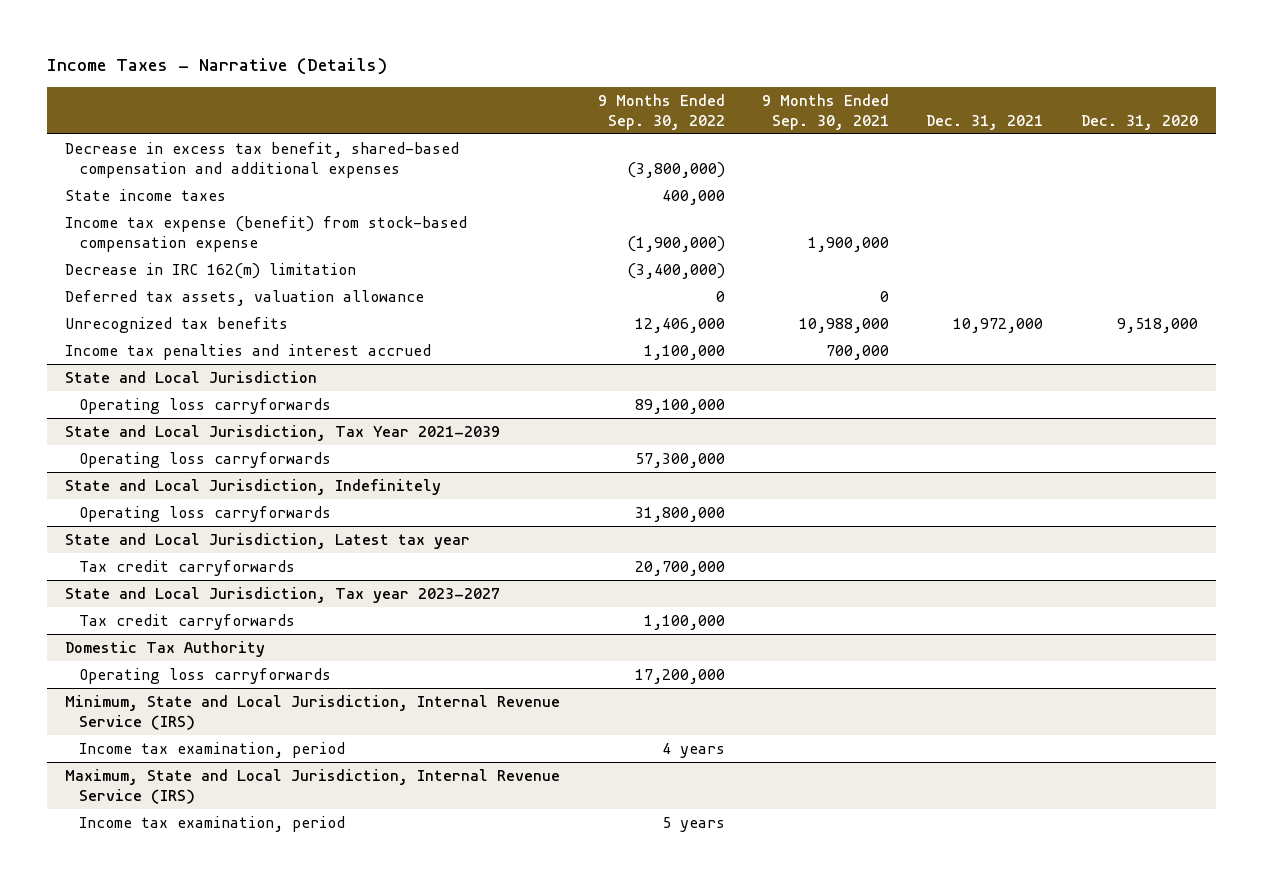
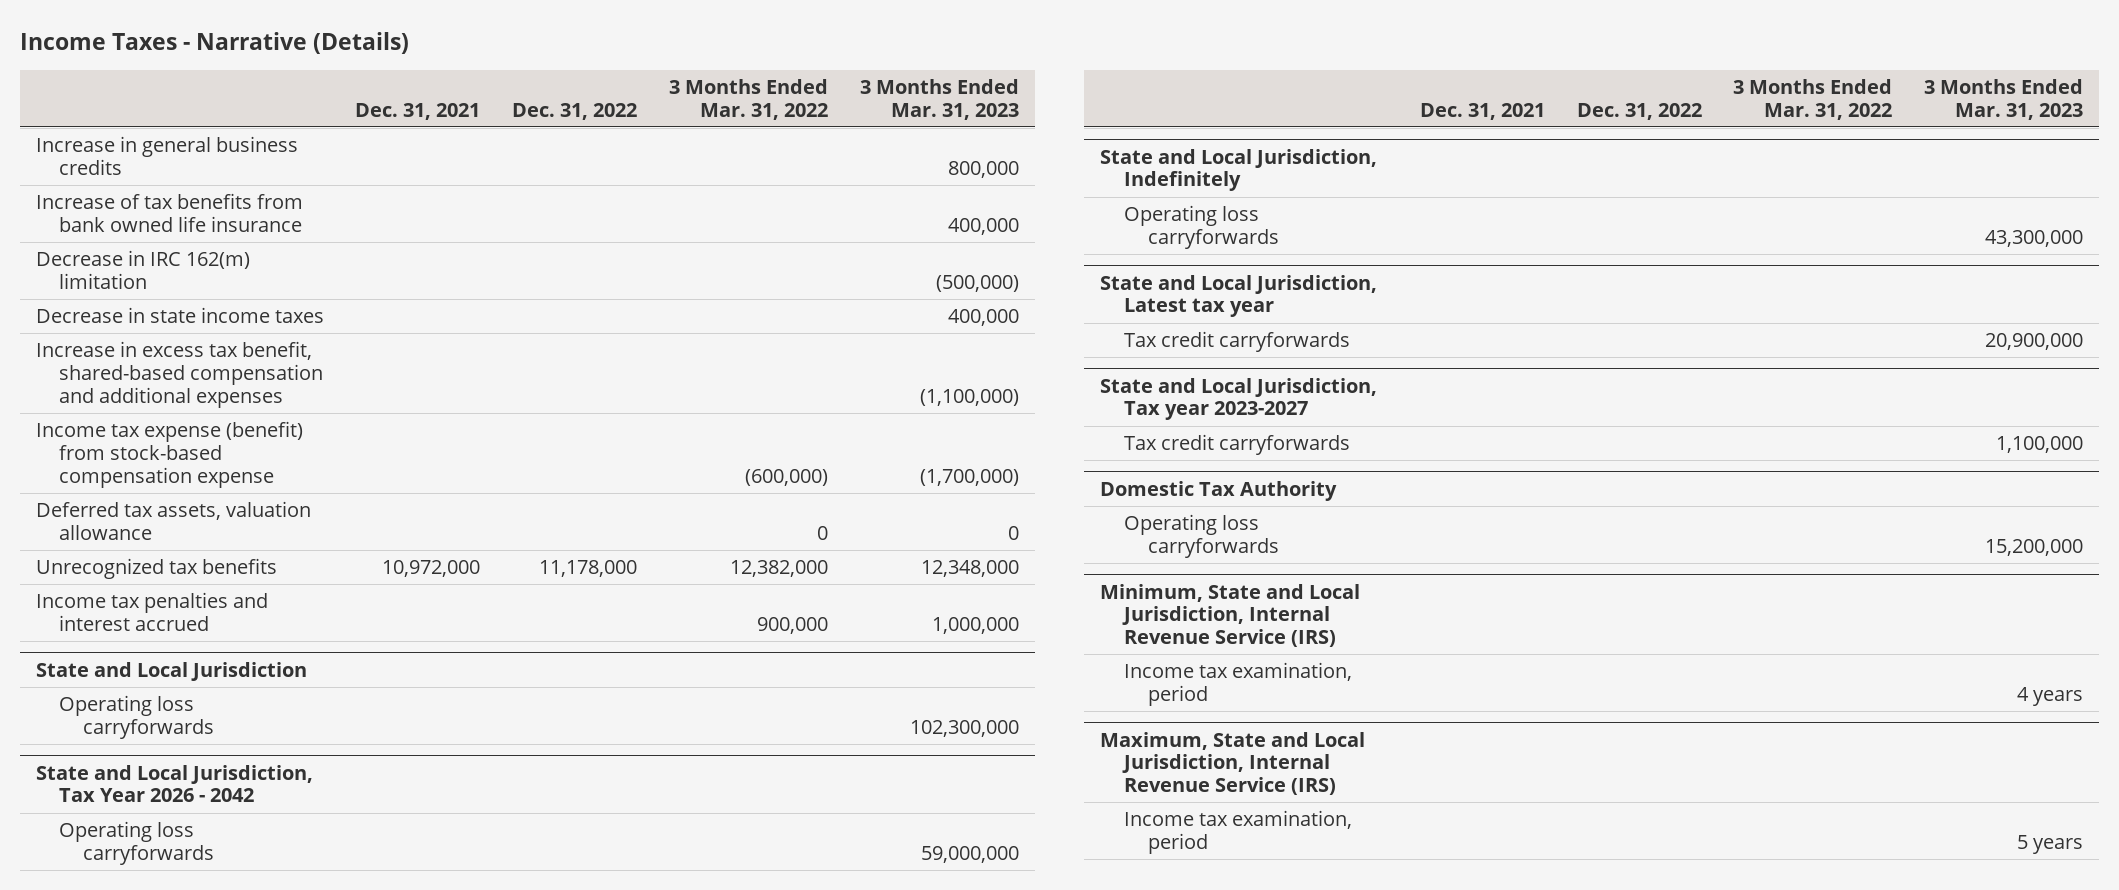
- | 9 Months Ended Sep. 30, 2022 | 9 Months Ended Sep. 30, 2021 | Dec. 31, 2021 | Dec. 31, 2020
+ | Dec. 31, 2021 | Dec. 31, 2022 | 3 Months Ended Mar. 31, 2022 | 3 Months Ended Mar. 31, 2023
- Decrease in excess tax benefit, shared-based compensation and additional expenses | (3,800,000) | | |
- State income taxes | 400,000 | | |
+ Increase in general business credits | | | | 800,000
+ Increase of tax benefits from bank owned life insurance | | | | 400,000
+ Decrease in state income taxes | | | | 400,000
+ Increase in excess tax benefit, shared-based compensation and additional expenses | | | | (1,100,000)
moved down: Income tax expense (benefit) from stock-based compensation expense | | | (600,000) | (1,700,000)
- State and Local Jurisdiction, Tax Year 2021-2039
+ State and Local Jurisdiction, Tax Year 2026 - 2042

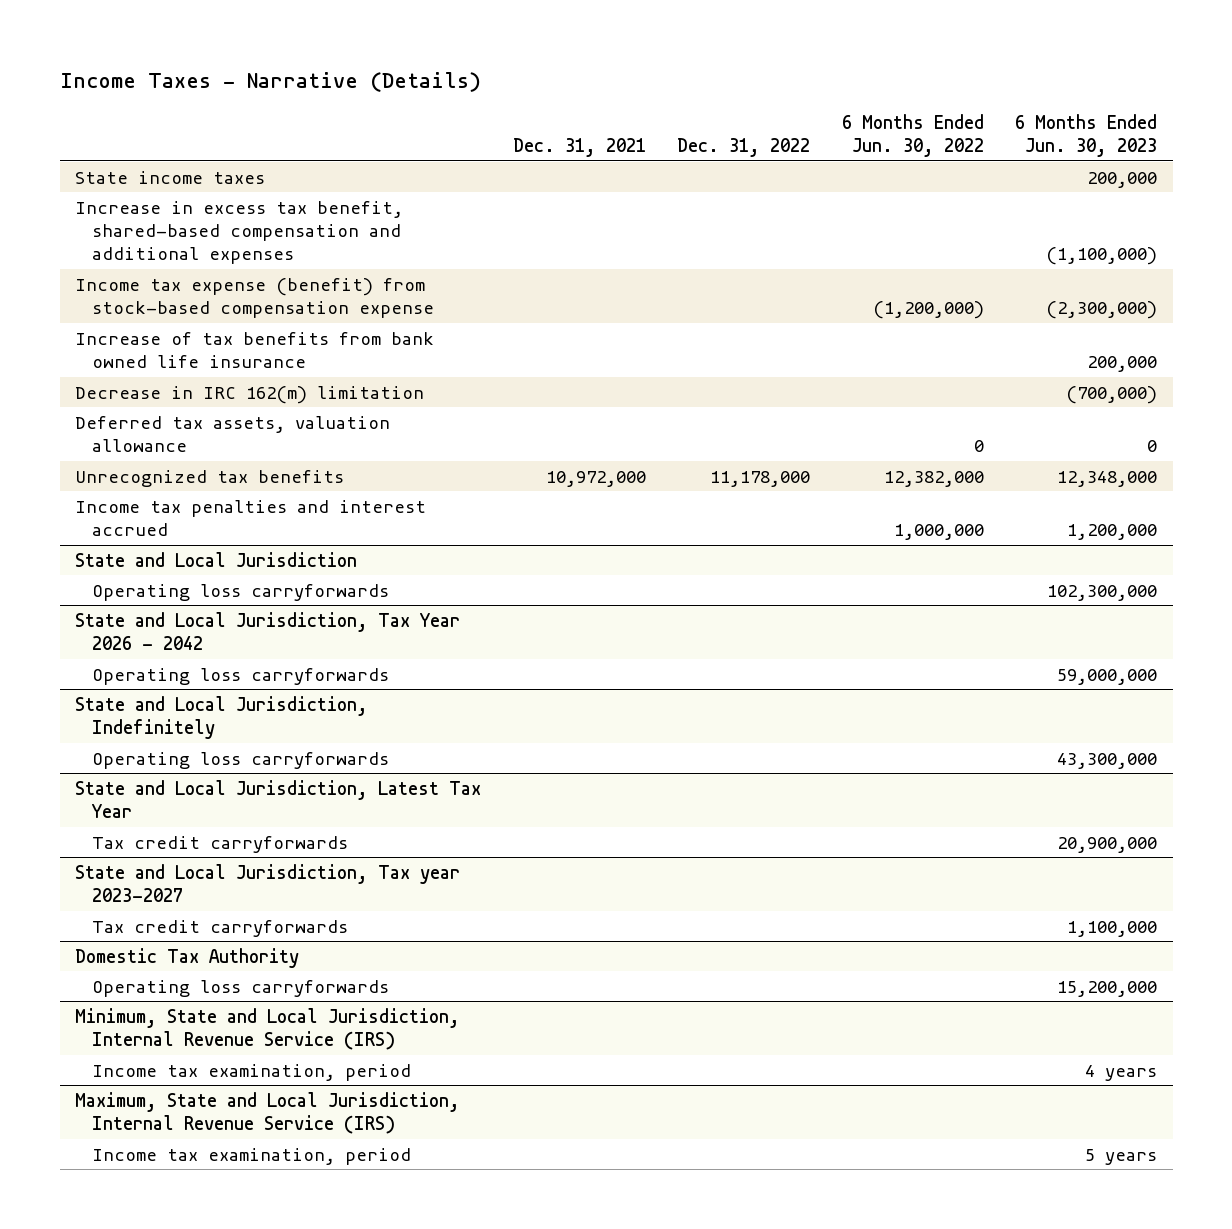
- | Dec. 31, 2021 | Dec. 31, 2022 | 3 Months Ended Mar. 31, 2022 | 3 Months Ended Mar. 31, 2023
+ | Dec. 31, 2021 | Dec. 31, 2022 | 6 Months Ended Jun. 30, 2022 | 6 Months Ended Jun. 30, 2023
- Increase in general business credits | | | | 800,000
- Decrease in state income taxes | | | | 400,000
+ State income taxes | | | | 200,000
moved down: Increase of tax benefits from bank owned life insurance | | | | 200,000
moved down: Decrease in IRC 162(m) limitation | | | | (700,000)
- State and Local Jurisdiction, Latest tax year
+ State and Local Jurisdiction, Latest Tax Year

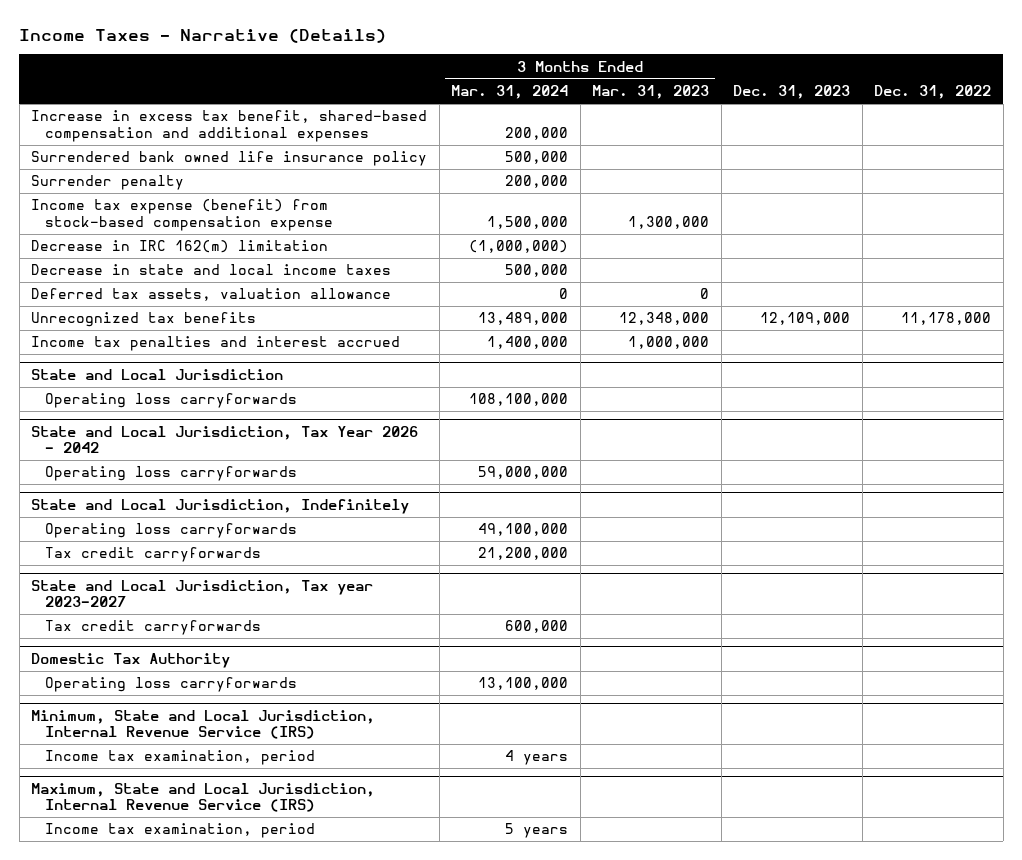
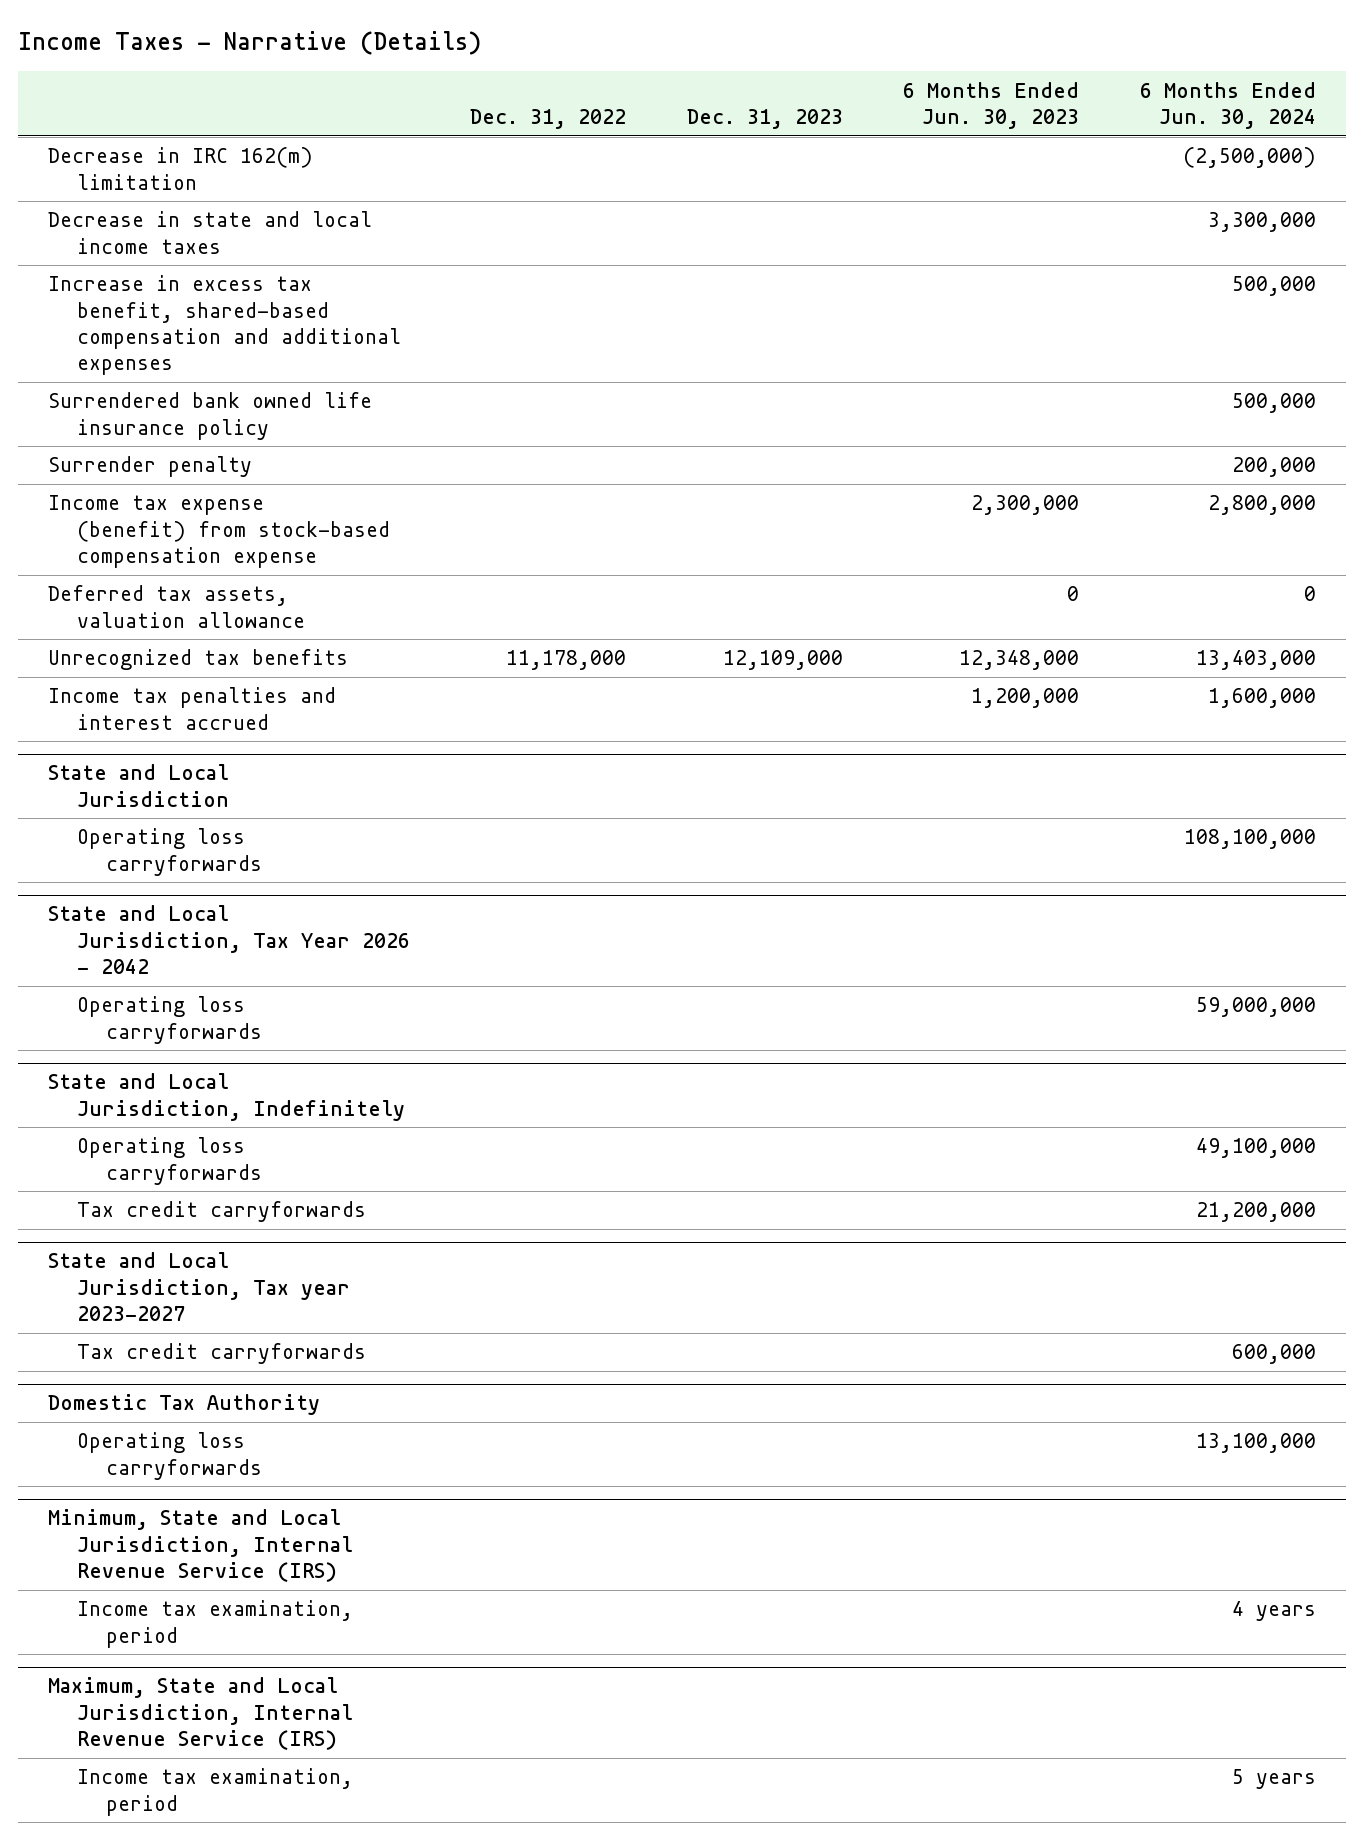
- | 3 Months Ended Mar. 31, 2024 | 3 Months Ended Mar. 31, 2023 | Dec. 31, 2023 | Dec. 31, 2022
+ | Dec. 31, 2022 | Dec. 31, 2023 | 6 Months Ended Jun. 30, 2023 | 6 Months Ended Jun. 30, 2024
moved up: Decrease in IRC 162(m) limitation | | | | (2,500,000)
moved up: Decrease in state and local income taxes | | | | 3,300,000

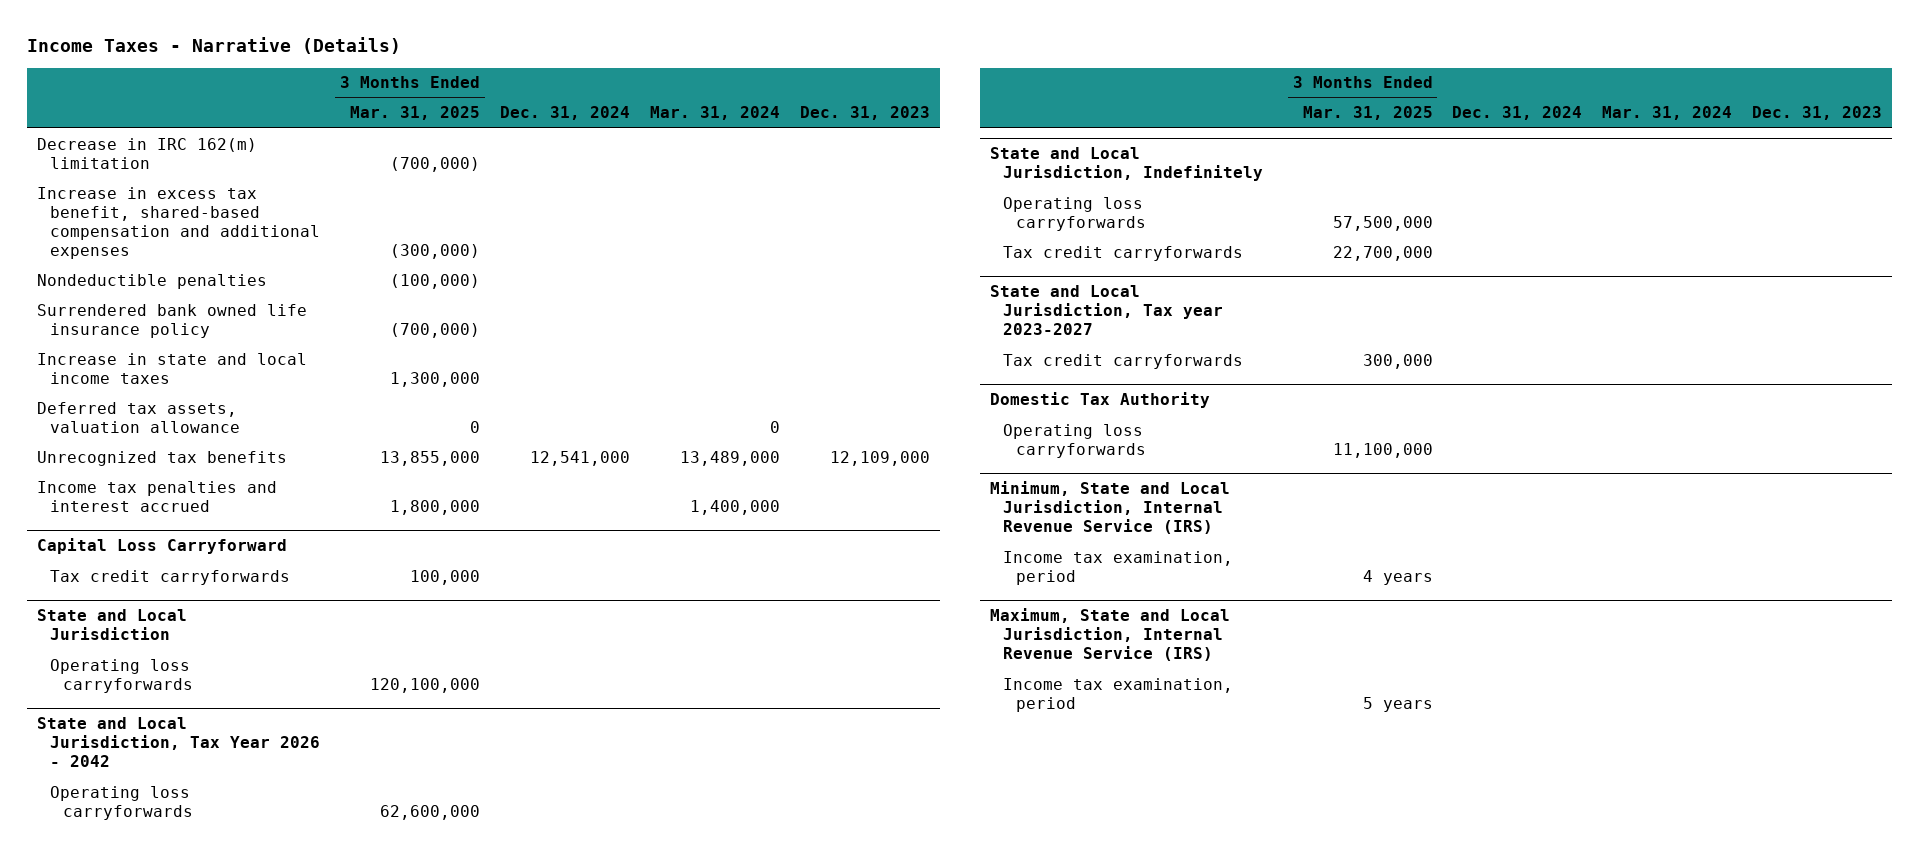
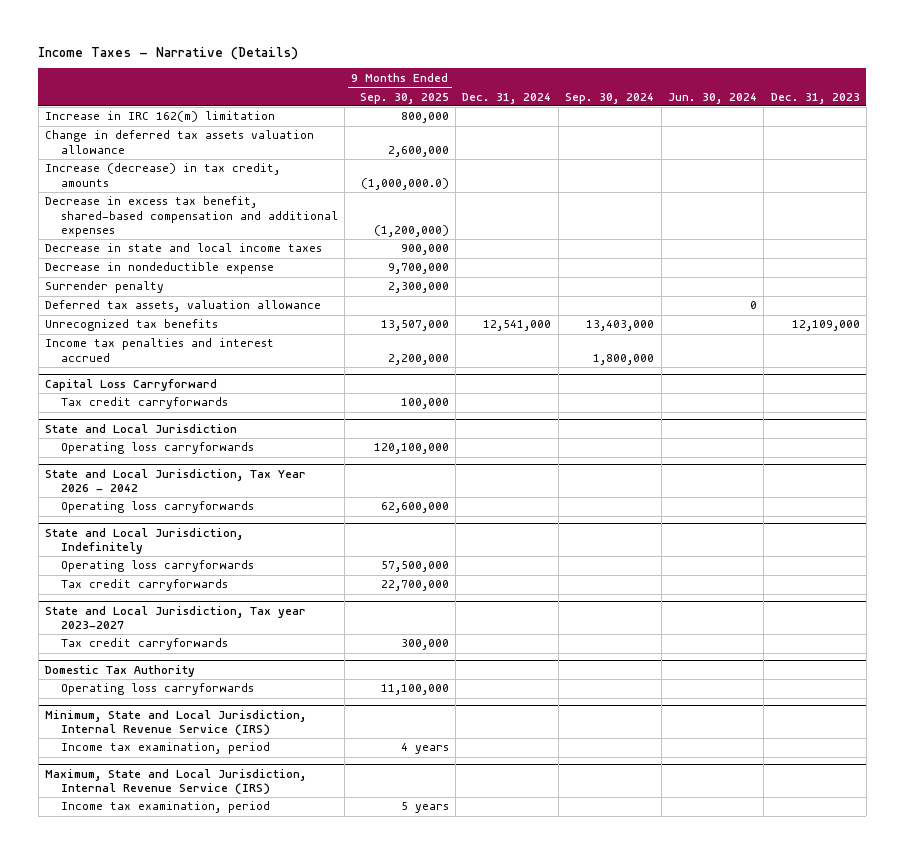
- | 3 Months Ended Mar. 31, 2025 | Dec. 31, 2024 | Mar. 31, 2024 | Dec. 31, 2023
+ | 9 Months Ended Sep. 30, 2025 | Dec. 31, 2024 | Sep. 30, 2024 | Jun. 30, 2024 | Dec. 31, 2023
- Decrease in IRC 162(m) limitation | (700,000) | | |
- Increase in excess tax benefit, shared-based compensation and additional expenses | (300,000) | | |
- Nondeductible penalties | (100,000) | | |
- Surrendered bank owned life insurance policy | (700,000) | | |
- Increase in state and local income taxes | 1,300,000 | | |
+ Increase in IRC 162(m) limitation | 800,000 | | | |
+ Change in deferred tax assets valuation allowance | 2,600,000 | | | |
+ Increase (decrease) in tax credit, amounts | (1,000,000.0) | | | |
+ Decrease in excess tax benefit, shared-based compensation and additional expenses | (1,200,000) | | | |
+ Decrease in state and local income taxes | 900,000 | | | |
+ Decrease in nondeductible expense | 9,700,000 | | | |
+ Surrender penalty | 2,300,000 | | | |

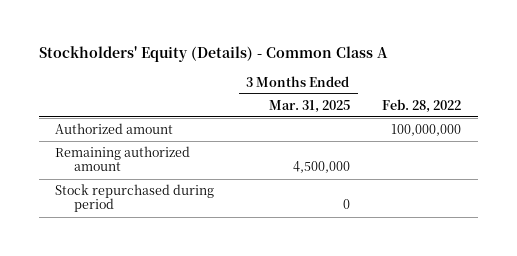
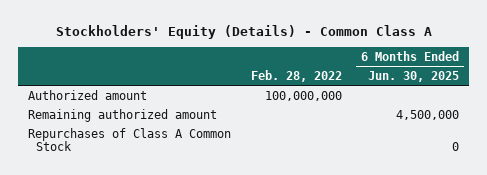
- | 3 Months Ended Mar. 31, 2025 | Feb. 28, 2022
+ | Feb. 28, 2022 | 6 Months Ended Jun. 30, 2025
- Stock repurchased during period | 0 |
+ Repurchases of Class A Common Stock | | 0

